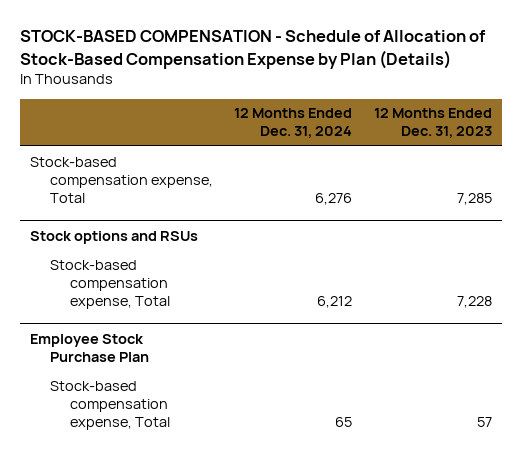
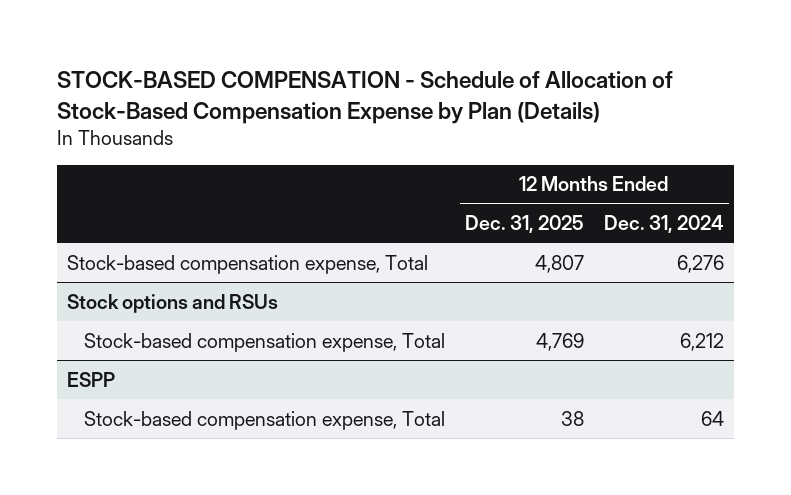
- | 12 Months Ended Dec. 31, 2024 | 12 Months Ended Dec. 31, 2023
+ | 12 Months Ended Dec. 31, 2025 | 12 Months Ended Dec. 31, 2024
- Employee Stock Purchase Plan
- Stock-based compensation expense, Total | 65 | 57
+ ESPP
+ Stock-based compensation expense, Total | 38 | 64

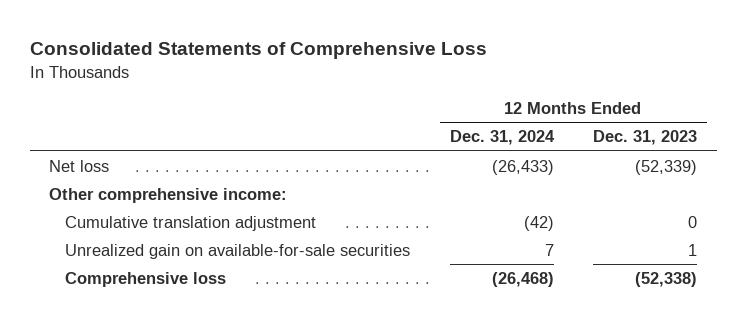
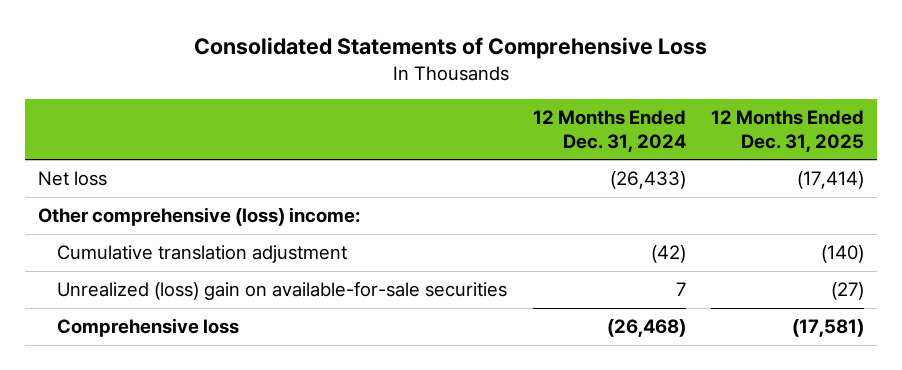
- | 12 Months Ended Dec. 31, 2024 | 12 Months Ended Dec. 31, 2023
+ | 12 Months Ended Dec. 31, 2024 | 12 Months Ended Dec. 31, 2025
- Other comprehensive income:
+ Other comprehensive (loss) income:
- Unrealized gain on available-for-sale securities | 7 | 1
+ Unrealized (loss) gain on available-for-sale securities | 7 | (27)

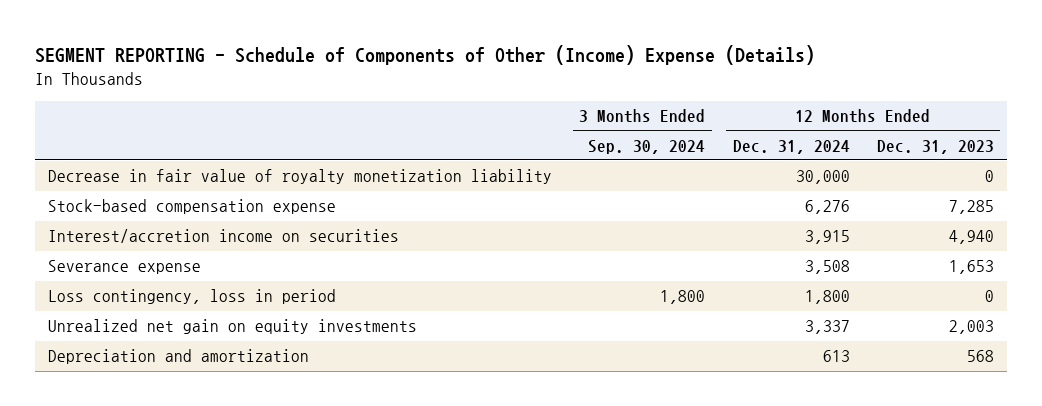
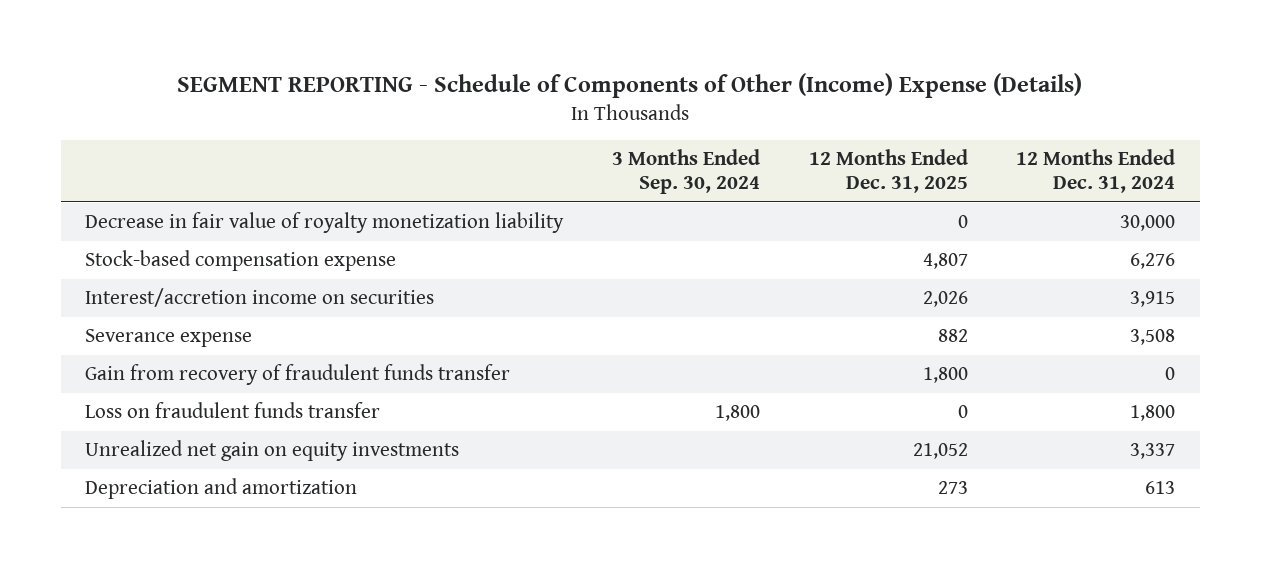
- | 3 Months Ended Sep. 30, 2024 | 12 Months Ended Dec. 31, 2024 | 12 Months Ended Dec. 31, 2023
+ | 3 Months Ended Sep. 30, 2024 | 12 Months Ended Dec. 31, 2025 | 12 Months Ended Dec. 31, 2024
- Loss contingency, loss in period | 1,800 | 1,800 | 0
+ Gain from recovery of fraudulent funds transfer | | 1,800 | 0
+ Loss on fraudulent funds transfer | 1,800 | 0 | 1,800

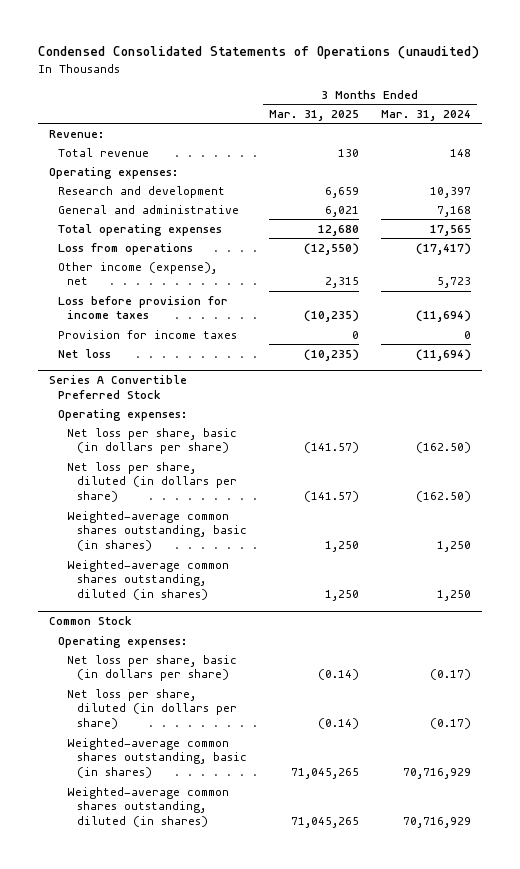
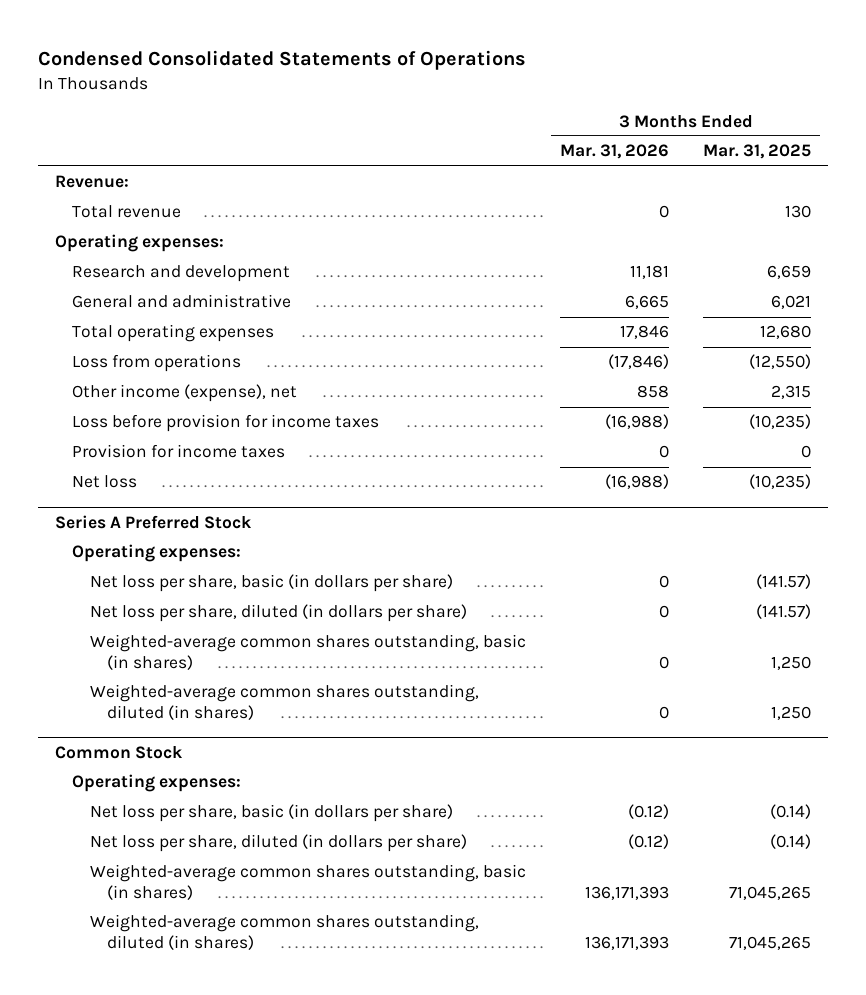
- Condensed Consolidated Statements of Operations (unaudited)
+ Condensed Consolidated Statements of Operations
- | 3 Months Ended Mar. 31, 2025 | 3 Months Ended Mar. 31, 2024
+ | 3 Months Ended Mar. 31, 2026 | 3 Months Ended Mar. 31, 2025
- Series A Convertible Preferred Stock
+ Series A Preferred Stock

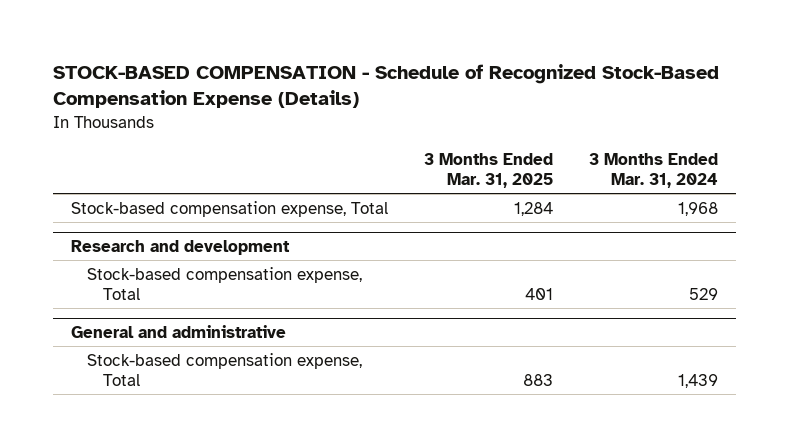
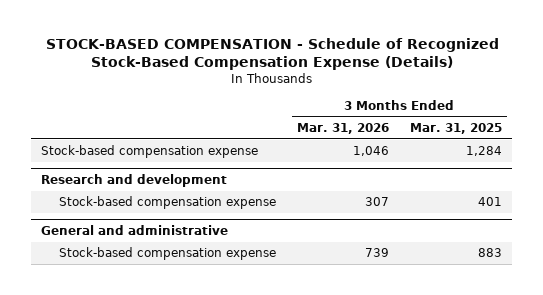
- | 3 Months Ended Mar. 31, 2025 | 3 Months Ended Mar. 31, 2024
+ | 3 Months Ended Mar. 31, 2026 | 3 Months Ended Mar. 31, 2025
- Stock-based compensation expense, Total | 1,284 | 1,968
+ Stock-based compensation expense | 1,046 | 1,284
@ Research and development
- Stock-based compensation expense, Total | 401 | 529
+ Stock-based compensation expense | 307 | 401
@ General and administrative
- Stock-based compensation expense, Total | 883 | 1,439
+ Stock-based compensation expense | 739 | 883

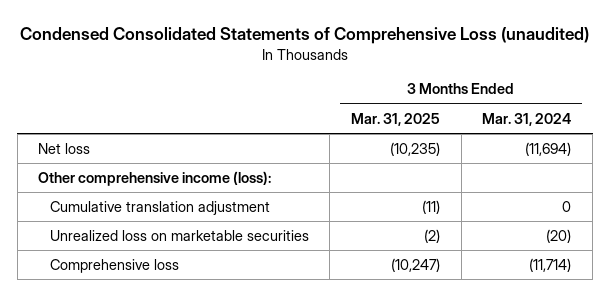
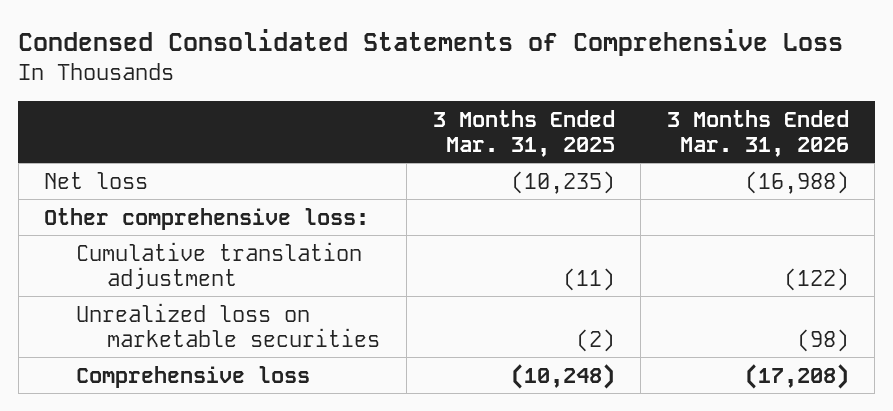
- Condensed Consolidated Statements of Comprehensive Loss (unaudited)
+ Condensed Consolidated Statements of Comprehensive Loss
- | 3 Months Ended Mar. 31, 2025 | 3 Months Ended Mar. 31, 2024
+ | 3 Months Ended Mar. 31, 2025 | 3 Months Ended Mar. 31, 2026
- Other comprehensive income (loss):
+ Other comprehensive loss:
- Comprehensive loss | (10,247) | (11,714)
+ Comprehensive loss | (10,248) | (17,208)

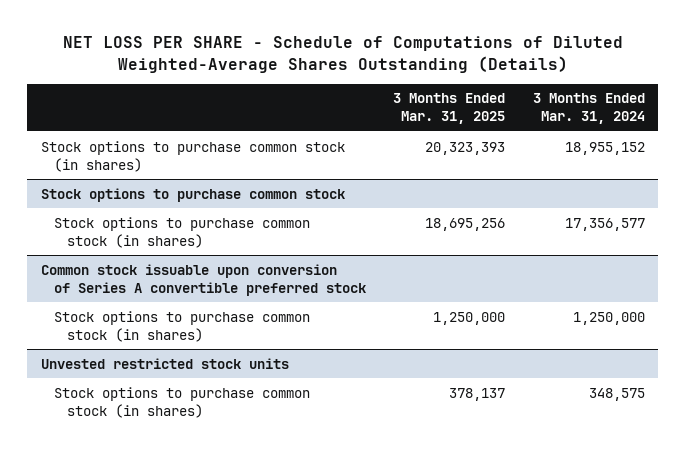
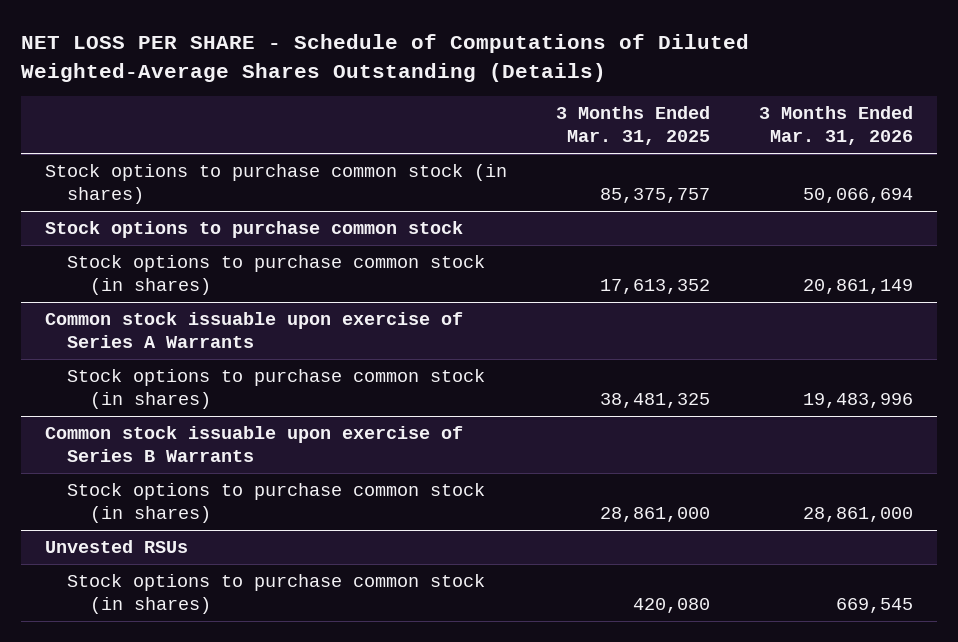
- | 3 Months Ended Mar. 31, 2025 | 3 Months Ended Mar. 31, 2024
+ | 3 Months Ended Mar. 31, 2025 | 3 Months Ended Mar. 31, 2026
- Stock options to purchase common stock (in shares) | 20,323,393 | 18,955,152
+ Stock options to purchase common stock (in shares) | 85,375,757 | 50,066,694
@ Stock options to purchase common stock
- Stock options to purchase common stock (in shares) | 18,695,256 | 17,356,577
- Common stock issuable upon conversion of Series A convertible preferred stock
- Stock options to purchase common stock (in shares) | 1,250,000 | 1,250,000
- Unvested restricted stock units
- Stock options to purchase common stock (in shares) | 378,137 | 348,575
@ Stock options to purchase common stock
+ Stock options to purchase common stock (in shares) | 17,613,352 | 20,861,149
+ Common stock issuable upon exercise of Series A Warrants
+ Stock options to purchase common stock (in shares) | 38,481,325 | 19,483,996
+ Common stock issuable upon exercise of Series B Warrants
+ Stock options to purchase common stock (in shares) | 28,861,000 | 28,861,000
+ Unvested RSUs
+ Stock options to purchase common stock (in shares) | 420,080 | 669,545

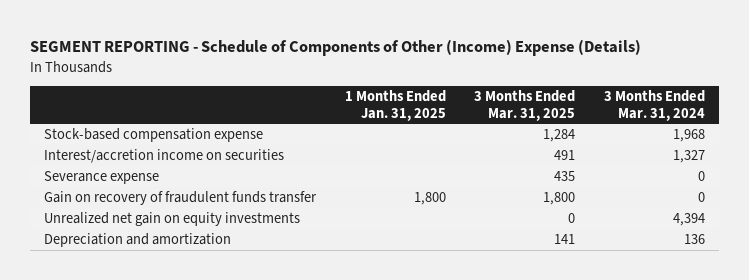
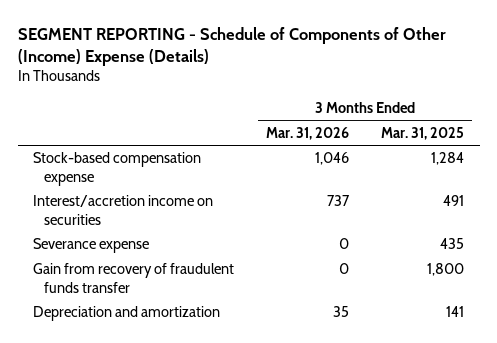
- | 1 Months Ended Jan. 31, 2025 | 3 Months Ended Mar. 31, 2025 | 3 Months Ended Mar. 31, 2024
+ | 3 Months Ended Mar. 31, 2026 | 3 Months Ended Mar. 31, 2025
- Gain on recovery of fraudulent funds transfer | 1,800 | 1,800 | 0
- Unrealized net gain on equity investments | | 0 | 4,394
+ Gain from recovery of fraudulent funds transfer | 0 | 1,800

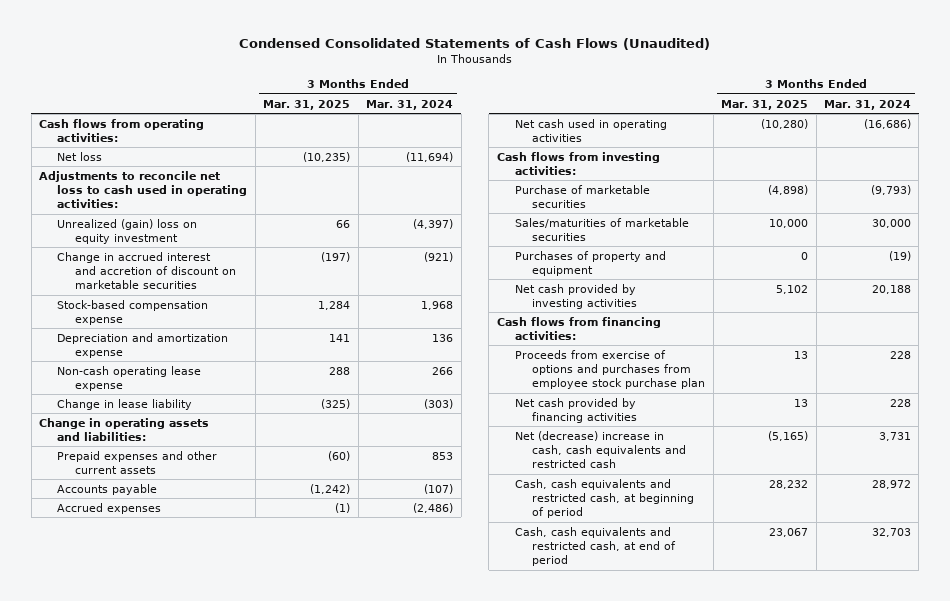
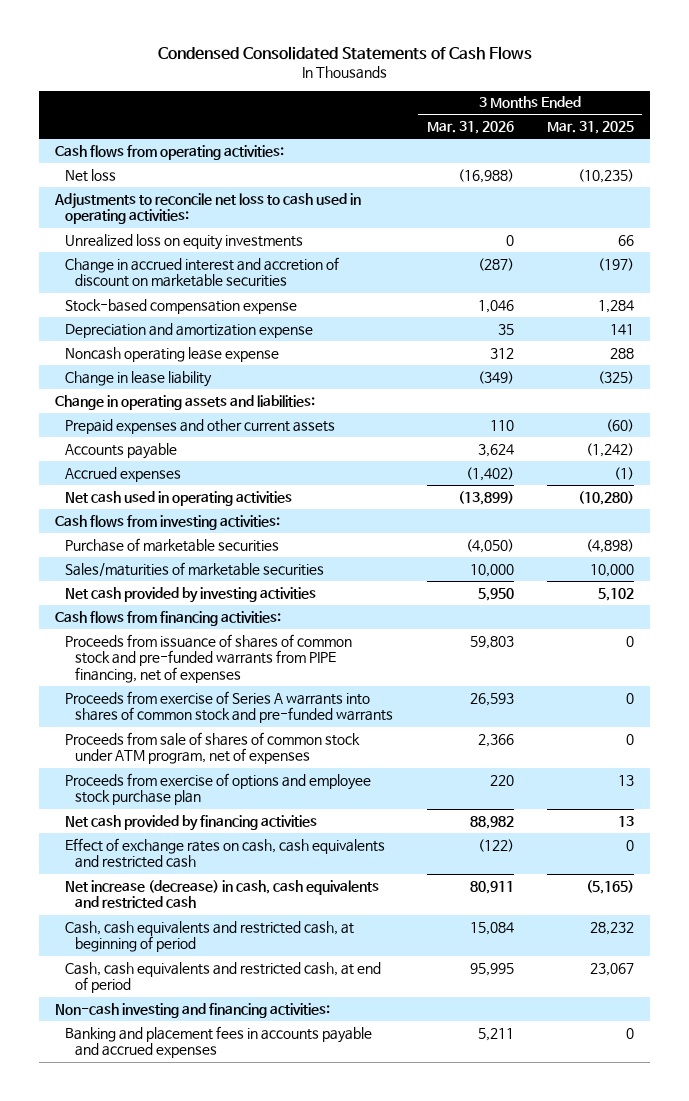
- Condensed Consolidated Statements of Cash Flows (Unaudited)
+ Condensed Consolidated Statements of Cash Flows
- | 3 Months Ended Mar. 31, 2025 | 3 Months Ended Mar. 31, 2024
+ | 3 Months Ended Mar. 31, 2026 | 3 Months Ended Mar. 31, 2025
- Unrealized (gain) loss on equity investment | 66 | (4,397)
+ Unrealized loss on equity investments | 0 | 66
- Non-cash operating lease expense | 288 | 266
+ Noncash operating lease expense | 312 | 288
- Purchases of property and equipment | 0 | (19)
- Proceeds from exercise of options and purchases from employee stock purchase plan | 13 | 228
+ Proceeds from issuance of shares of common stock and pre-funded warrants from PIPE financing, net of expenses | 59,803 | 0
+ Proceeds from exercise of Series A warrants into shares of common stock and pre-funded warrants | 26,593 | 0
+ Proceeds from sale of shares of common stock under ATM program, net of expenses | 2,366 | 0
+ Proceeds from exercise of options and employee stock purchase plan | 220 | 13
- Net (decrease) increase in cash, cash equivalents and restricted cash | (5,165) | 3,731
+ Effect of exchange rates on cash, cash equivalents and restricted cash | (122) | 0
+ Net increase (decrease) in cash, cash equivalents and restricted cash | 80,911 | (5,165)
+ Non-cash investing and financing activities:
+ Banking and placement fees in accounts payable and accrued expenses | 5,211 | 0

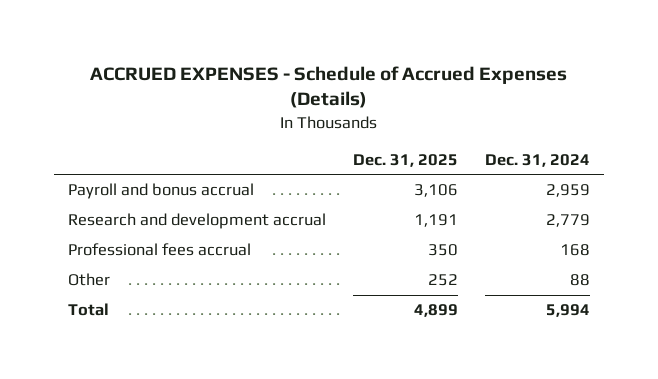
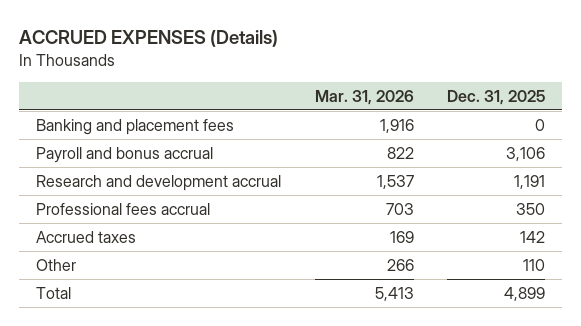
- ACCRUED EXPENSES - Schedule of Accrued Expenses (Details)
+ ACCRUED EXPENSES (Details)
- | Dec. 31, 2025 | Dec. 31, 2024
+ | Mar. 31, 2026 | Dec. 31, 2025
+ Banking and placement fees | 1,916 | 0
- Other | 252 | 88
+ Accrued taxes | 169 | 142
+ Other | 266 | 110

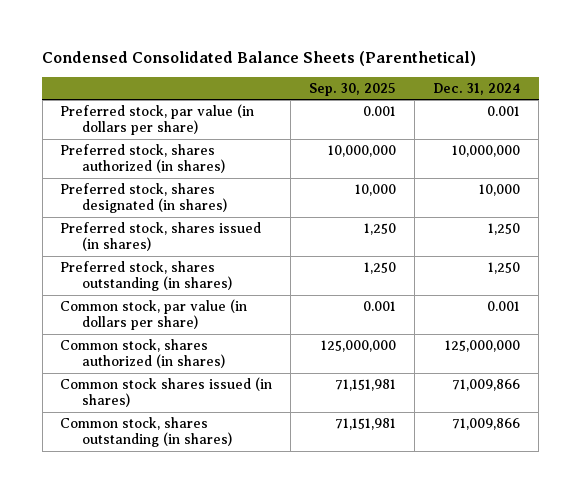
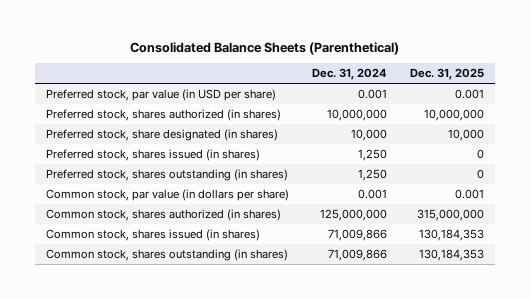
- Condensed Consolidated Balance Sheets (Parenthetical)
+ Consolidated Balance Sheets (Parenthetical)
- | Sep. 30, 2025 | Dec. 31, 2024
+ | Dec. 31, 2024 | Dec. 31, 2025
- Preferred stock, par value (in dollars per share) | 0.001 | 0.001
+ Preferred stock, par value (in USD per share) | 0.001 | 0.001
- Preferred stock, shares designated (in shares) | 10,000 | 10,000
+ Preferred stock, share designated (in shares) | 10,000 | 10,000
- Common stock shares issued (in shares) | 71,151,981 | 71,009,866
+ Common stock, shares issued (in shares) | 71,009,866 | 130,184,353

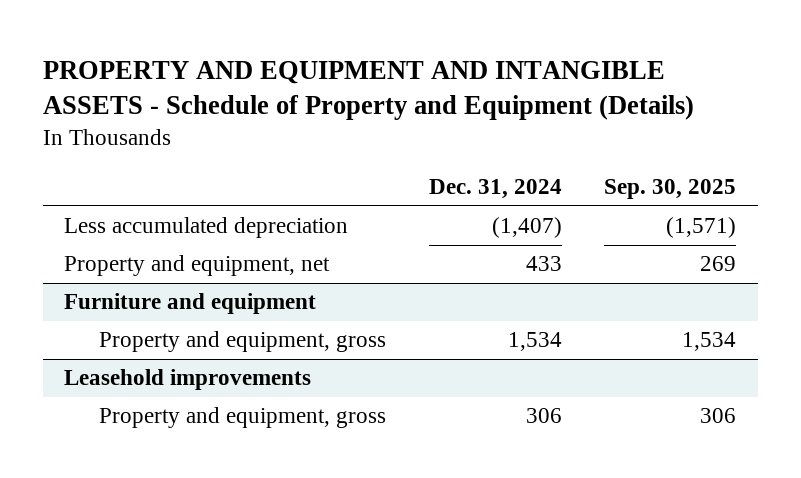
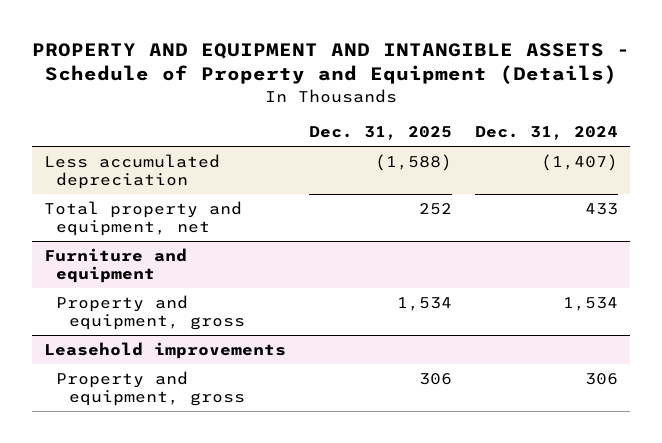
- | Dec. 31, 2024 | Sep. 30, 2025
+ | Dec. 31, 2025 | Dec. 31, 2024
- Property and equipment, net | 433 | 269
+ Total property and equipment, net | 252 | 433

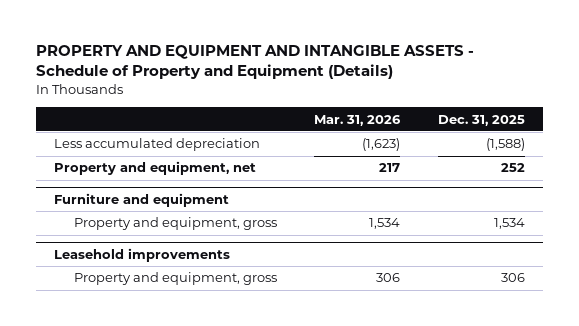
- | Dec. 31, 2025 | Dec. 31, 2024
+ | Mar. 31, 2026 | Dec. 31, 2025
- Total property and equipment, net | 252 | 433
+ Property and equipment, net | 217 | 252

